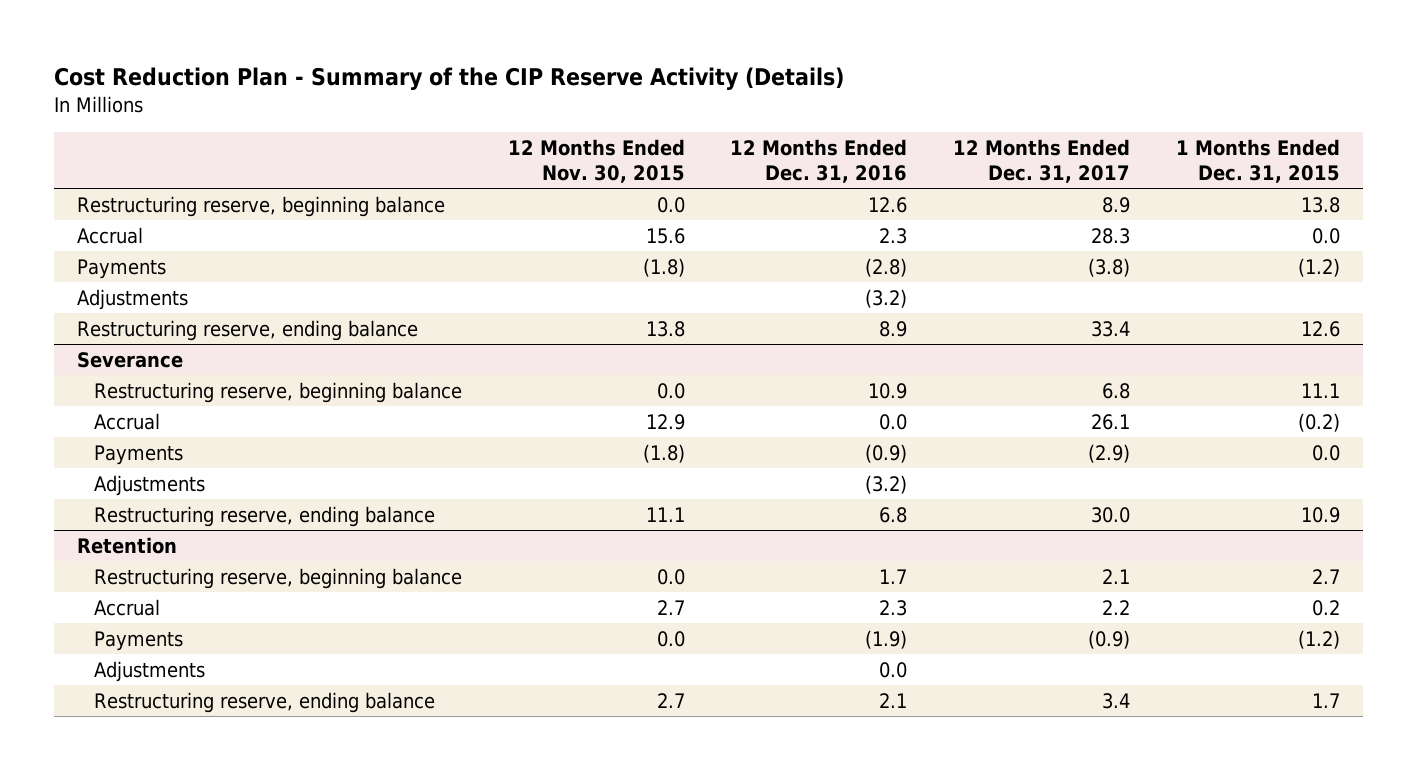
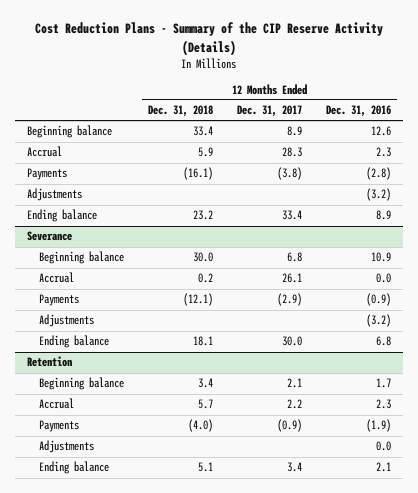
- Cost Reduction Plan - Summary of the CIP Reserve Activity (Details)
+ Cost Reduction Plans - Summary of the CIP Reserve Activity (Details)
- | 12 Months Ended Nov. 30, 2015 | 12 Months Ended Dec. 31, 2016 | 12 Months Ended Dec. 31, 2017 | 1 Months Ended Dec. 31, 2015
+ | 12 Months Ended Dec. 31, 2018 | 12 Months Ended Dec. 31, 2017 | 12 Months Ended Dec. 31, 2016
- Restructuring reserve, beginning balance | 0.0 | 12.6 | 8.9 | 13.8
+ Beginning balance | 33.4 | 8.9 | 12.6
- Restructuring reserve, ending balance | 13.8 | 8.9 | 33.4 | 12.6
+ Ending balance | 23.2 | 33.4 | 8.9
@ Severance
- Restructuring reserve, beginning balance | 0.0 | 10.9 | 6.8 | 11.1
+ Beginning balance | 30.0 | 6.8 | 10.9
- Restructuring reserve, ending balance | 11.1 | 6.8 | 30.0 | 10.9
+ Ending balance | 18.1 | 30.0 | 6.8
@ Retention
- Restructuring reserve, beginning balance | 0.0 | 1.7 | 2.1 | 2.7
+ Beginning balance | 3.4 | 2.1 | 1.7
- Restructuring reserve, ending balance | 2.7 | 2.1 | 3.4 | 1.7
+ Ending balance | 5.1 | 3.4 | 2.1

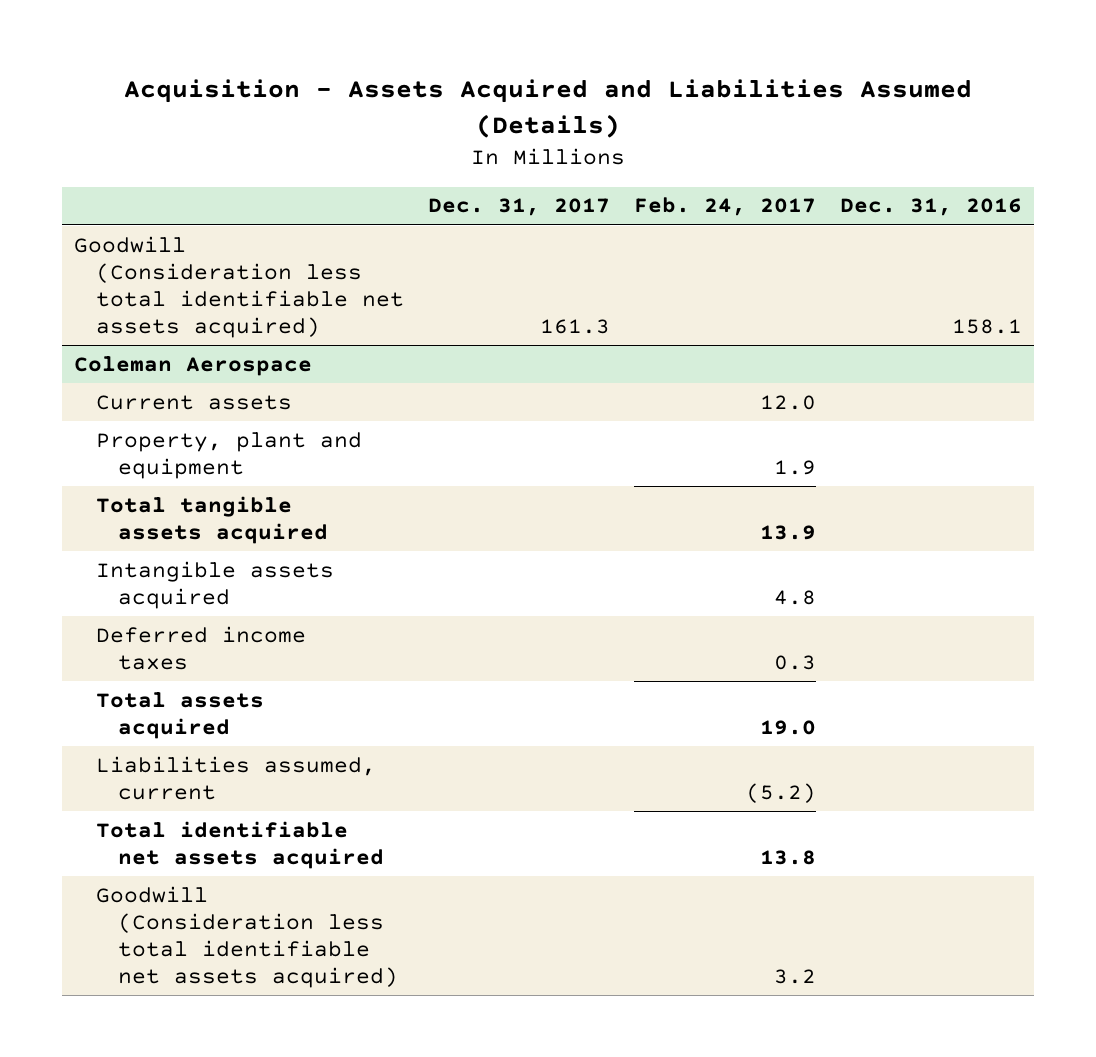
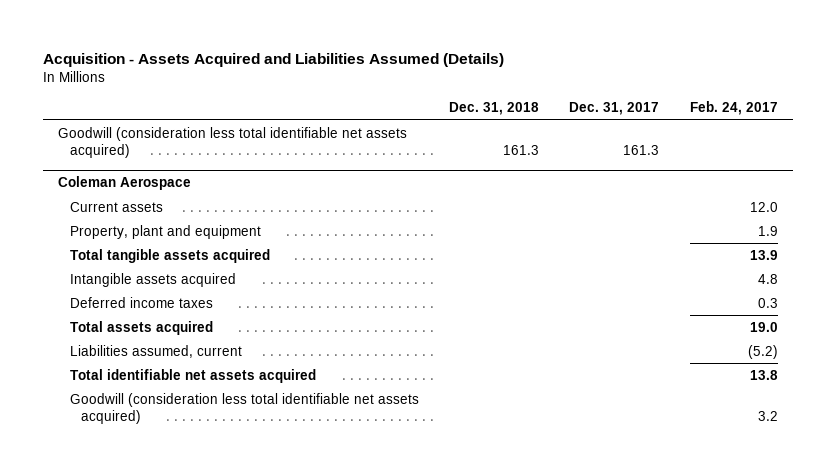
- | Dec. 31, 2017 | Feb. 24, 2017 | Dec. 31, 2016
+ | Dec. 31, 2018 | Dec. 31, 2017 | Feb. 24, 2017
- Goodwill (Consideration less total identifiable net assets acquired) | 161.3 | | 158.1
+ Goodwill (consideration less total identifiable net assets acquired) | 161.3 | 161.3 |
@ Coleman Aerospace
- Goodwill (Consideration less total identifiable net assets acquired) | | 3.2 |
+ Goodwill (consideration less total identifiable net assets acquired) | | | 3.2

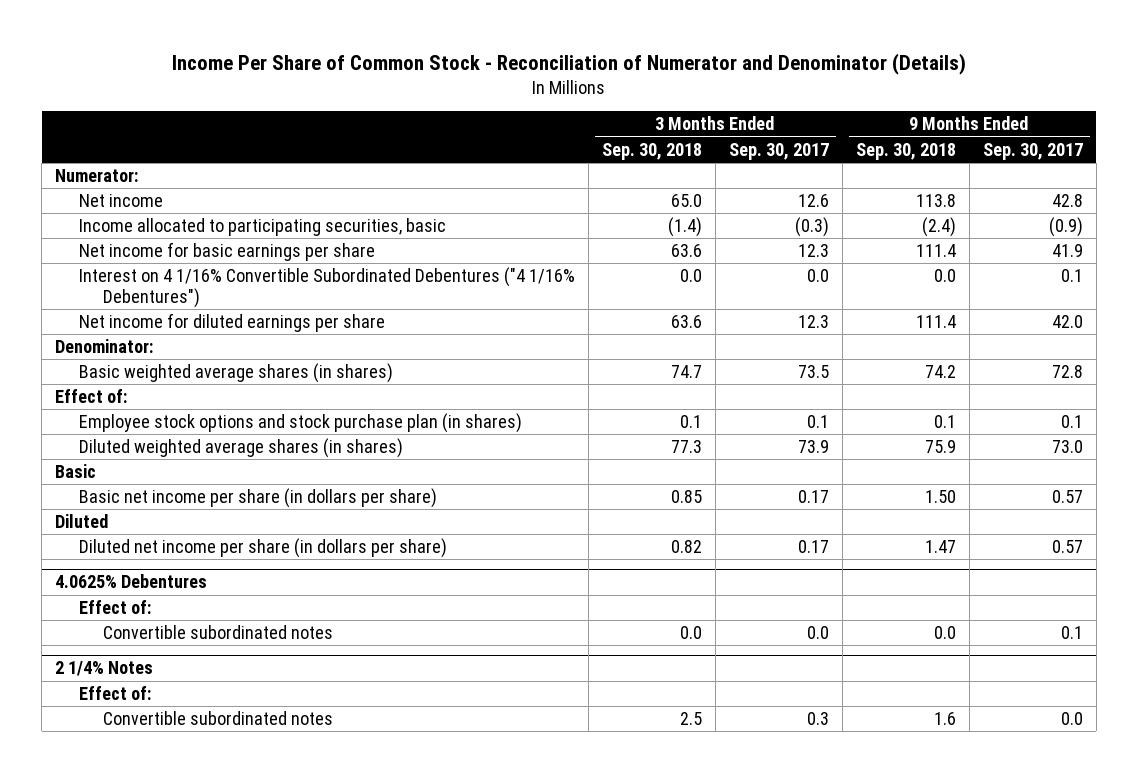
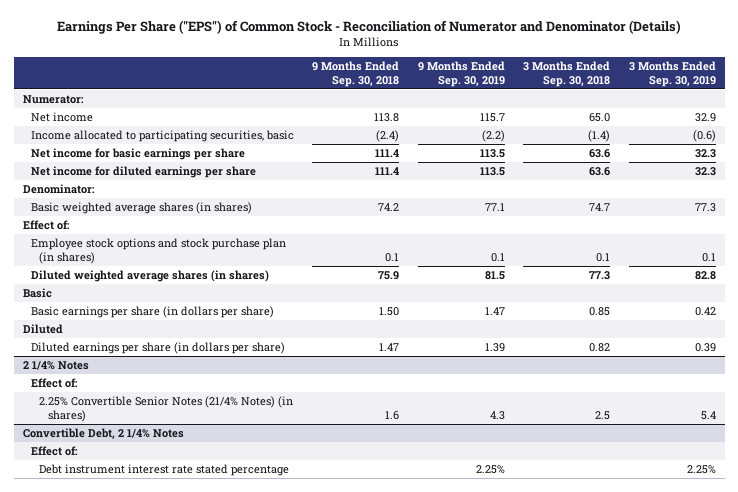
- Income Per Share of Common Stock - Reconciliation of Numerator and Denominator (Details)
+ Earnings Per Share ("EPS") of Common Stock - Reconciliation of Numerator and Denominator (Details)
- | 3 Months Ended Sep. 30, 2018 | 3 Months Ended Sep. 30, 2017 | 9 Months Ended Sep. 30, 2018 | 9 Months Ended Sep. 30, 2017
+ | 9 Months Ended Sep. 30, 2018 | 9 Months Ended Sep. 30, 2019 | 3 Months Ended Sep. 30, 2018 | 3 Months Ended Sep. 30, 2019
- Interest on 4 1/16% Convertible Subordinated Debentures ("4 1/16% Debentures") | 0.0 | 0.0 | 0.0 | 0.1
- Basic net income per share (in dollars per share) | 0.85 | 0.17 | 1.50 | 0.57
+ Basic earnings per share (in dollars per share) | 1.50 | 1.47 | 0.85 | 0.42
- Diluted net income per share (in dollars per share) | 0.82 | 0.17 | 1.47 | 0.57
- 4.0625% Debentures
- Effect of:
- Convertible subordinated notes | 0.0 | 0.0 | 0.0 | 0.1
+ Diluted earnings per share (in dollars per share) | 1.47 | 1.39 | 0.82 | 0.39
@ 2 1/4% Notes
- Convertible subordinated notes | 2.5 | 0.3 | 1.6 | 0.0
+ 2.25% Convertible Senior Notes (21/4% Notes) (in shares) | 1.6 | 4.3 | 2.5 | 5.4
+ Convertible Debt, 2 1/4% Notes
+ Effect of:
+ Debt instrument interest rate stated percentage | | 2.25% | | 2.25%

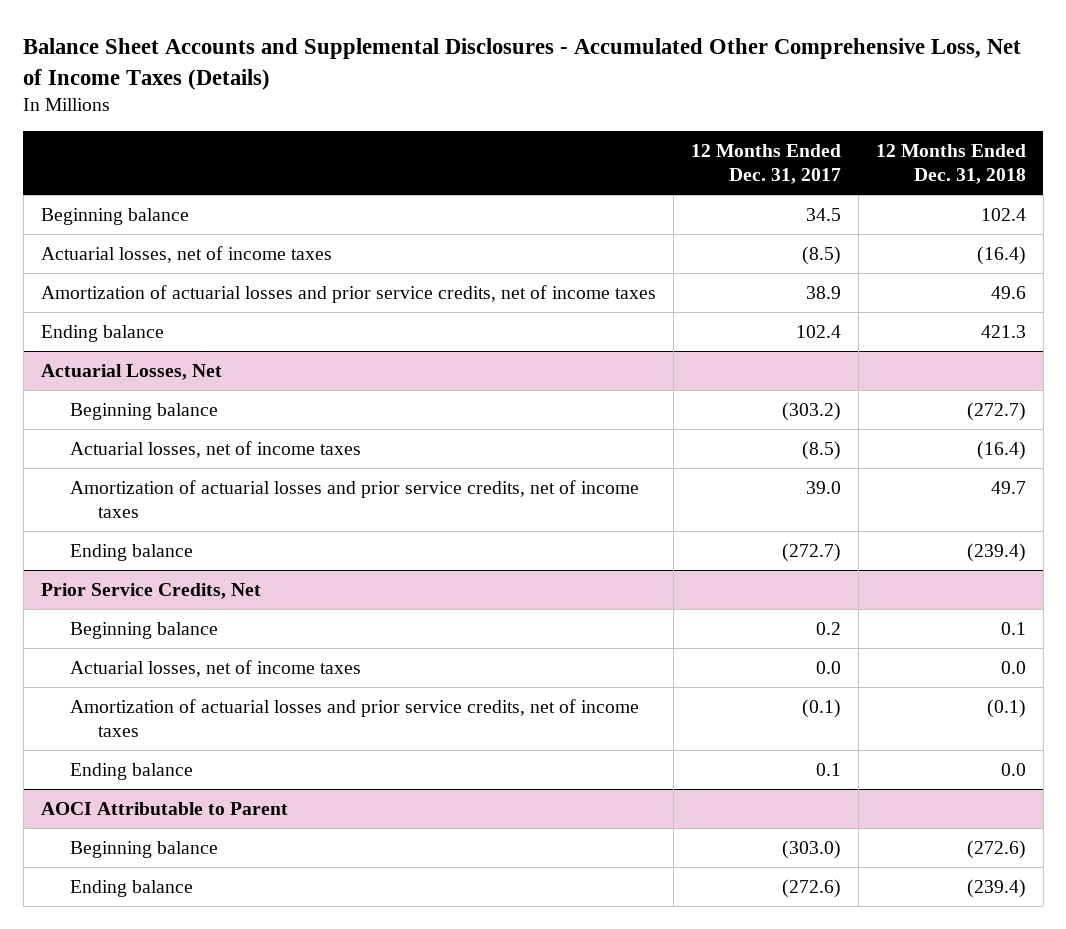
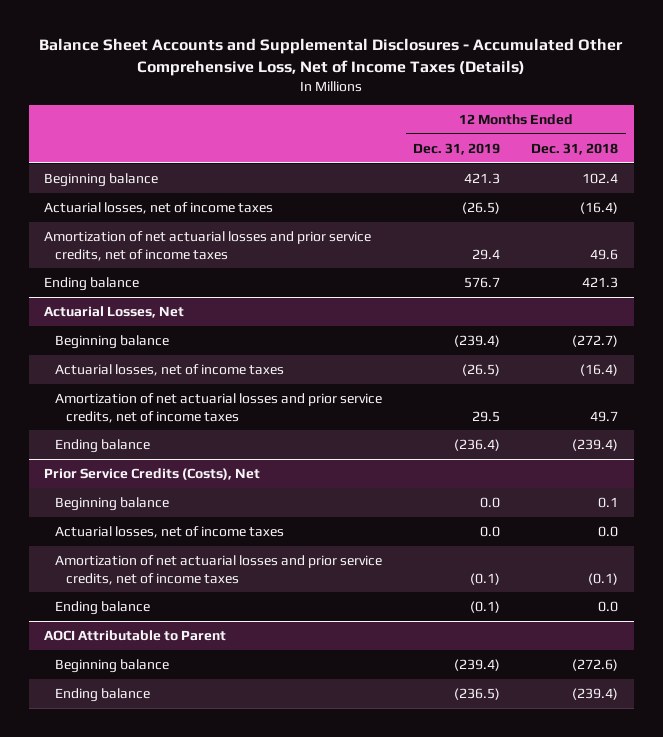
- | 12 Months Ended Dec. 31, 2017 | 12 Months Ended Dec. 31, 2018
+ | 12 Months Ended Dec. 31, 2019 | 12 Months Ended Dec. 31, 2018
- Amortization of actuarial losses and prior service credits, net of income taxes | 38.9 | 49.6
+ Amortization of net actuarial losses and prior service credits, net of income taxes | 29.4 | 49.6
@ Actuarial Losses, Net
- Amortization of actuarial losses and prior service credits, net of income taxes | 39.0 | 49.7
+ Amortization of net actuarial losses and prior service credits, net of income taxes | 29.5 | 49.7
- Prior Service Credits, Net
+ Prior Service Credits (Costs), Net
- Amortization of actuarial losses and prior service credits, net of income taxes | (0.1) | (0.1)
+ Amortization of net actuarial losses and prior service credits, net of income taxes | (0.1) | (0.1)

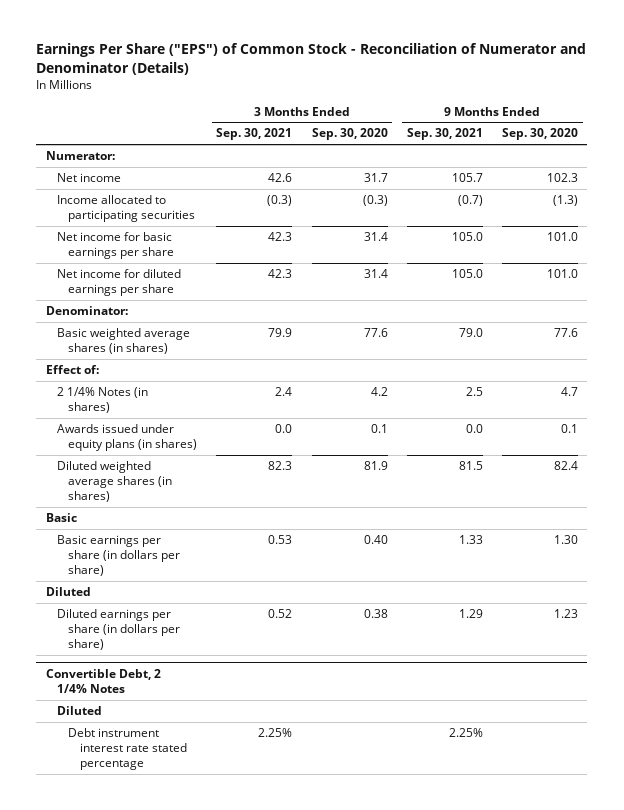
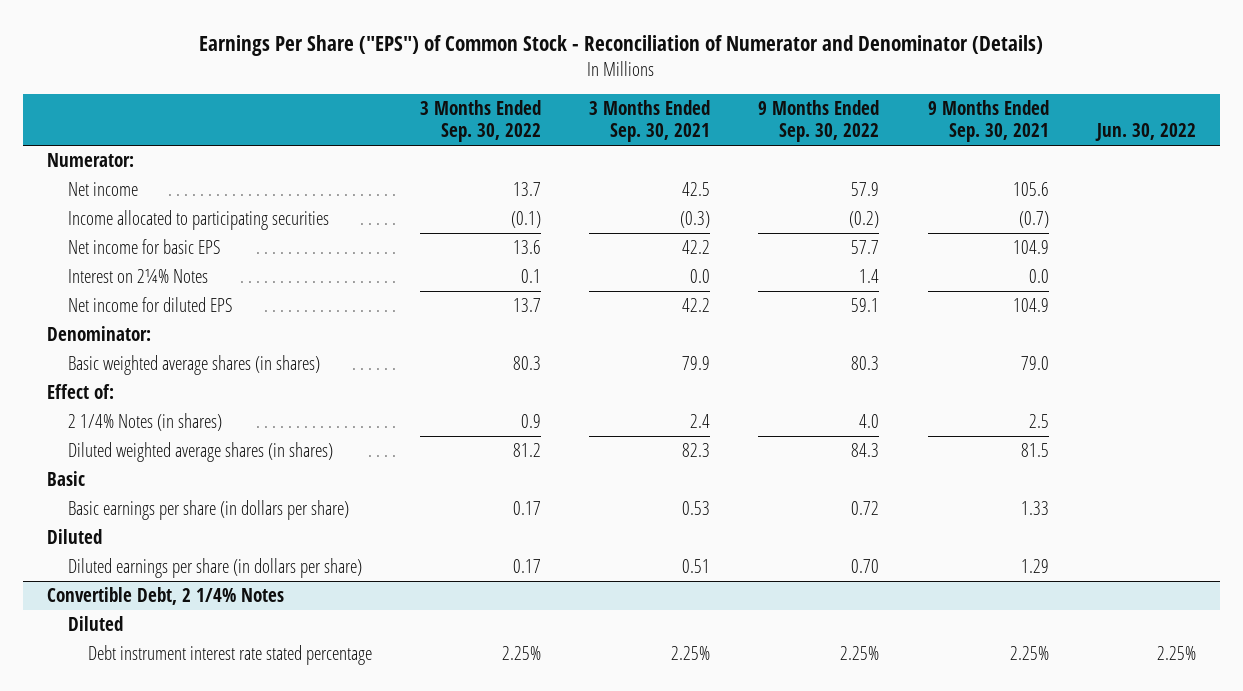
- | 3 Months Ended Sep. 30, 2021 | 3 Months Ended Sep. 30, 2020 | 9 Months Ended Sep. 30, 2021 | 9 Months Ended Sep. 30, 2020
+ | 3 Months Ended Sep. 30, 2022 | 3 Months Ended Sep. 30, 2021 | 9 Months Ended Sep. 30, 2022 | 9 Months Ended Sep. 30, 2021 | Jun. 30, 2022
- Net income | 42.6 | 31.7 | 105.7 | 102.3
+ Net income | 13.7 | 42.5 | 57.9 | 105.6 |
- Net income for basic earnings per share | 42.3 | 31.4 | 105.0 | 101.0
- Net income for diluted earnings per share | 42.3 | 31.4 | 105.0 | 101.0
+ Net income for basic EPS | 13.6 | 42.2 | 57.7 | 104.9 |
+ Interest on 2¼% Notes | 0.1 | 0.0 | 1.4 | 0.0 |
+ Net income for diluted EPS | 13.7 | 42.2 | 59.1 | 104.9 |
- Awards issued under equity plans (in shares) | 0.0 | 0.1 | 0.0 | 0.1
- Diluted earnings per share (in dollars per share) | 0.52 | 0.38 | 1.29 | 1.23
+ Diluted earnings per share (in dollars per share) | 0.17 | 0.51 | 0.70 | 1.29 |

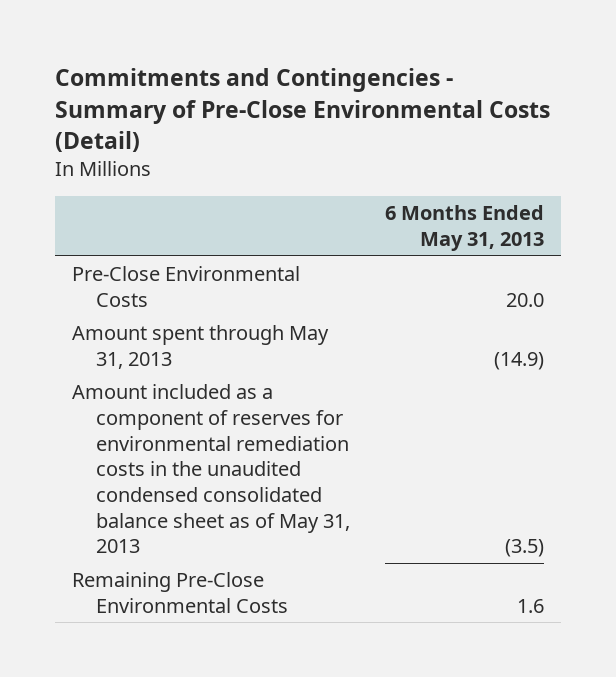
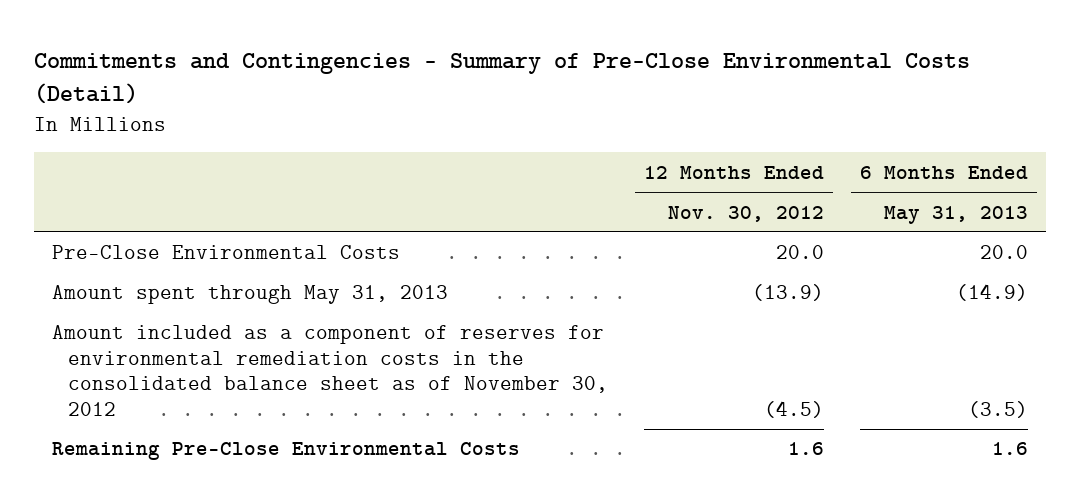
- | 6 Months Ended May 31, 2013
+ | 12 Months Ended Nov. 30, 2012 | 6 Months Ended May 31, 2013
- Amount included as a component of reserves for environmental remediation costs in the unaudited condensed consolidated balance sheet as of May 31, 2013 | (3.5)
+ Amount included as a component of reserves for environmental remediation costs in the consolidated balance sheet as of November 30, 2012 | (4.5) | (3.5)

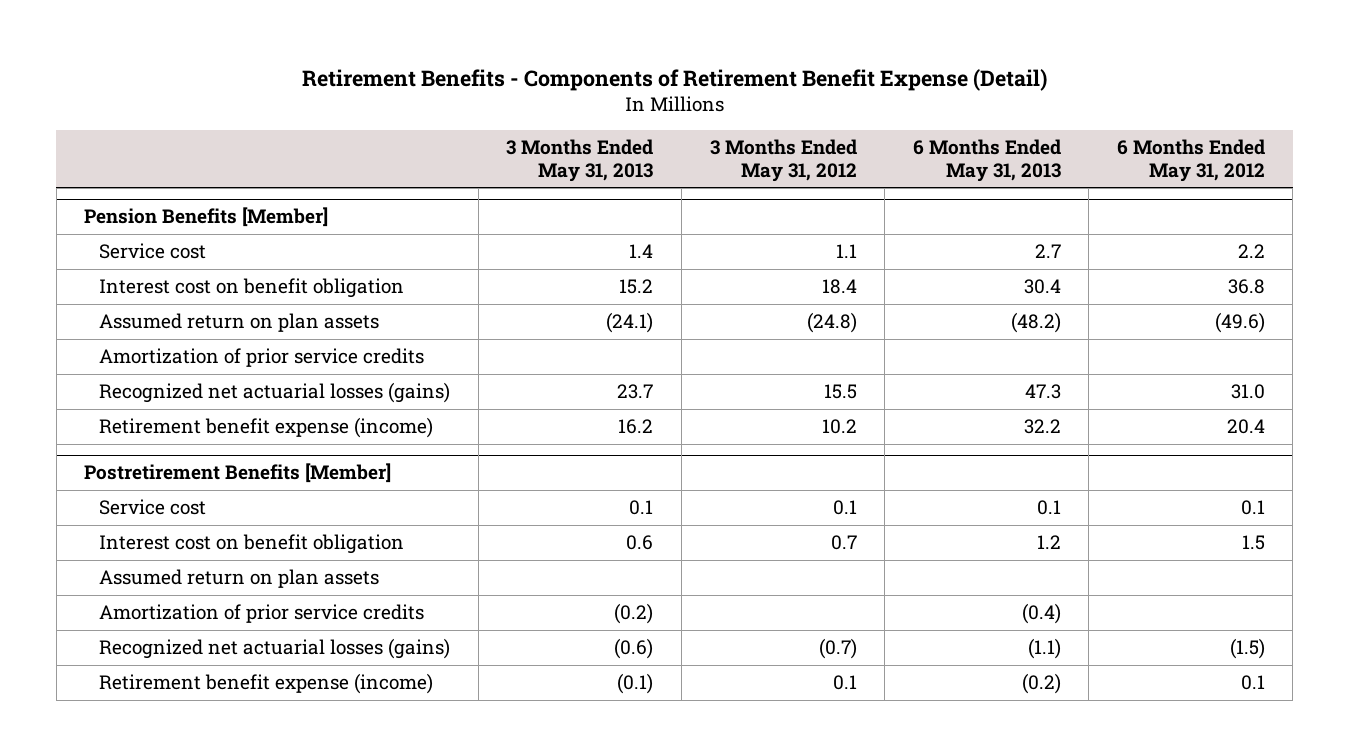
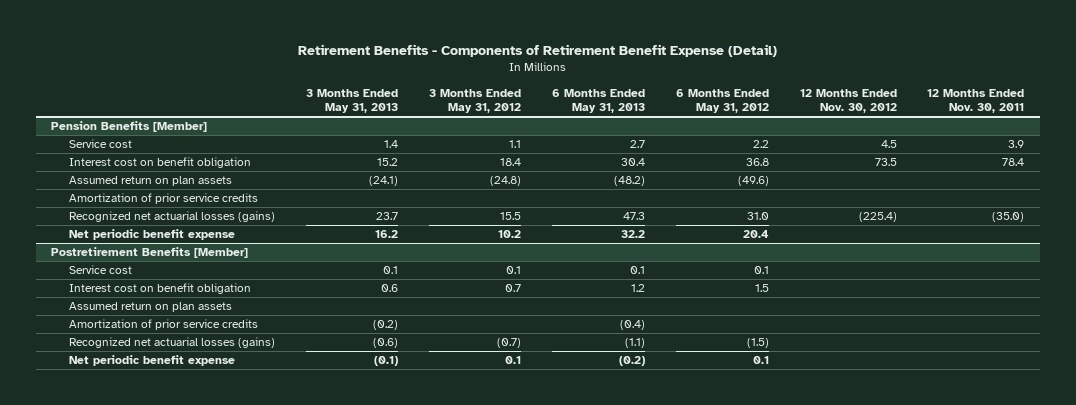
- | 3 Months Ended May 31, 2013 | 3 Months Ended May 31, 2012 | 6 Months Ended May 31, 2013 | 6 Months Ended May 31, 2012
+ | 3 Months Ended May 31, 2013 | 3 Months Ended May 31, 2012 | 6 Months Ended May 31, 2013 | 6 Months Ended May 31, 2012 | 12 Months Ended Nov. 30, 2012 | 12 Months Ended Nov. 30, 2011
@ Pension Benefits [Member]
- Retirement benefit expense (income) | 16.2 | 10.2 | 32.2 | 20.4
+ Net periodic benefit expense | 16.2 | 10.2 | 32.2 | 20.4 | |
@ Postretirement Benefits [Member]
- Retirement benefit expense (income) | (0.1) | 0.1 | (0.2) | 0.1
+ Net periodic benefit expense | (0.1) | 0.1 | (0.2) | 0.1 | |

